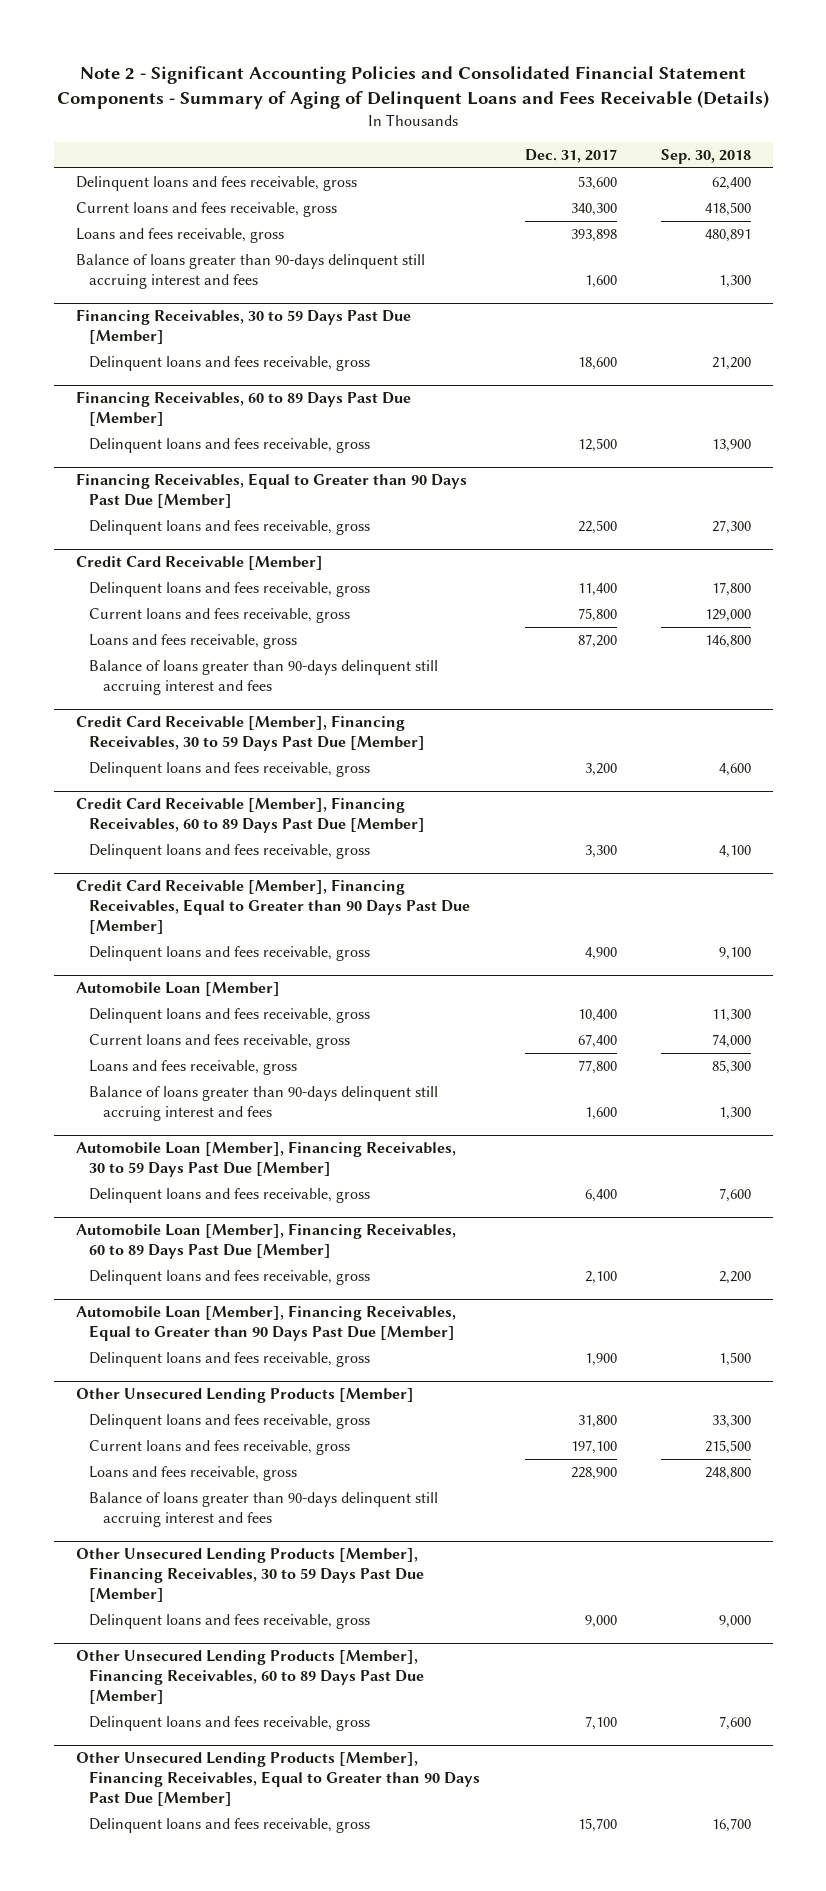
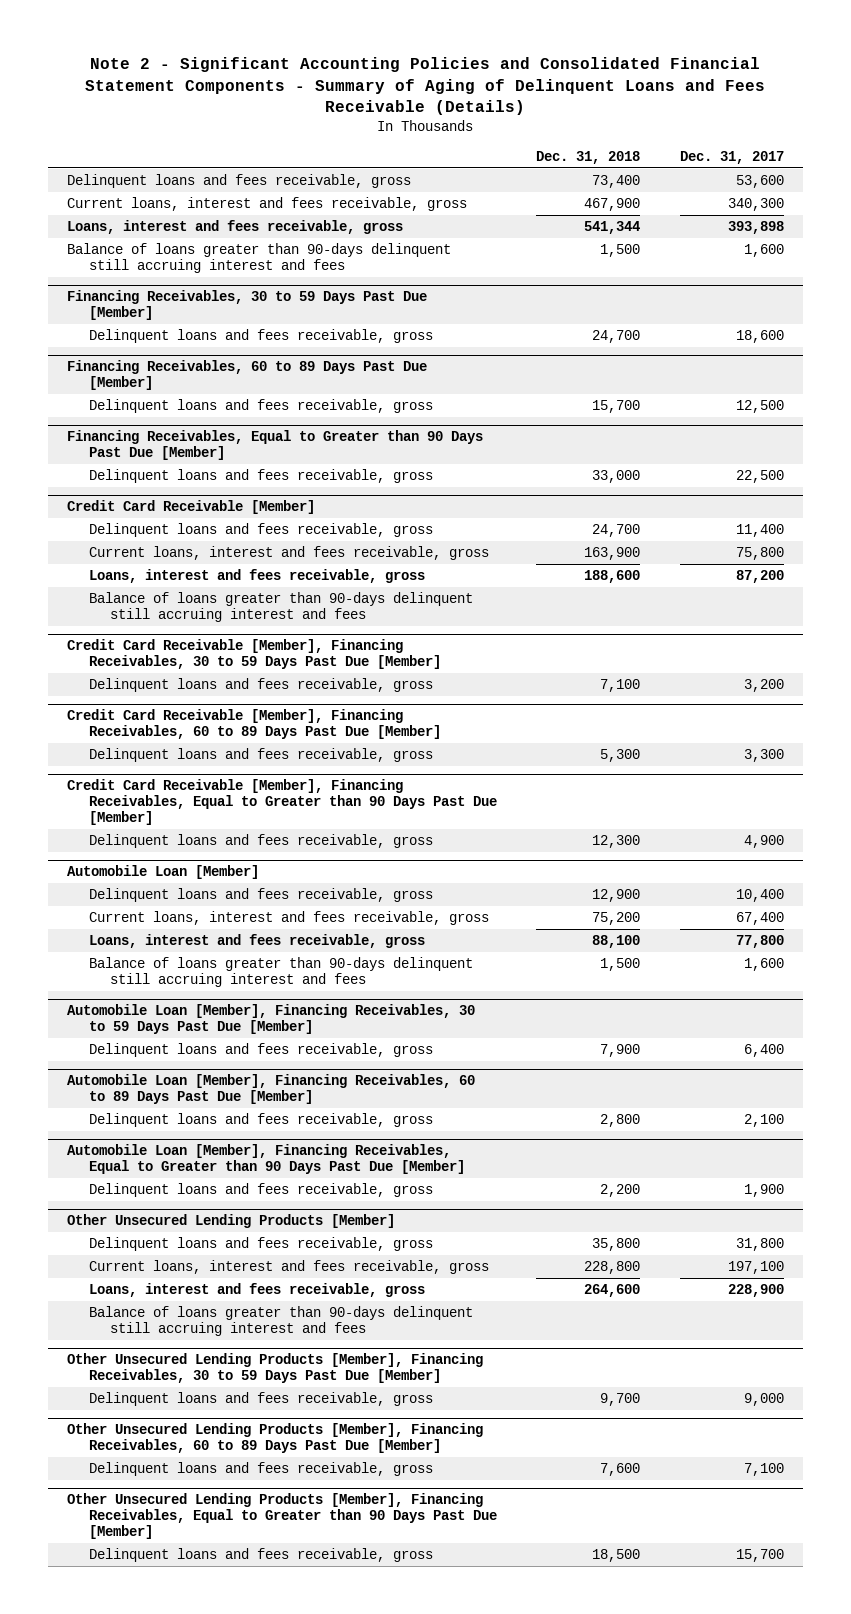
- | Dec. 31, 2017 | Sep. 30, 2018
+ | Dec. 31, 2018 | Dec. 31, 2017
- Current loans and fees receivable, gross | 340,300 | 418,500
- Loans and fees receivable, gross | 393,898 | 480,891
+ Current loans, interest and fees receivable, gross | 467,900 | 340,300
+ Loans, interest and fees receivable, gross | 541,344 | 393,898
@ Credit Card Receivable [Member]
- Current loans and fees receivable, gross | 75,800 | 129,000
- Loans and fees receivable, gross | 87,200 | 146,800
+ Current loans, interest and fees receivable, gross | 163,900 | 75,800
+ Loans, interest and fees receivable, gross | 188,600 | 87,200
@ Automobile Loan [Member]
- Current loans and fees receivable, gross | 67,400 | 74,000
- Loans and fees receivable, gross | 77,800 | 85,300
+ Current loans, interest and fees receivable, gross | 75,200 | 67,400
+ Loans, interest and fees receivable, gross | 88,100 | 77,800
@ Other Unsecured Lending Products [Member]
- Current loans and fees receivable, gross | 197,100 | 215,500
- Loans and fees receivable, gross | 228,900 | 248,800
+ Current loans, interest and fees receivable, gross | 228,800 | 197,100
+ Loans, interest and fees receivable, gross | 264,600 | 228,900

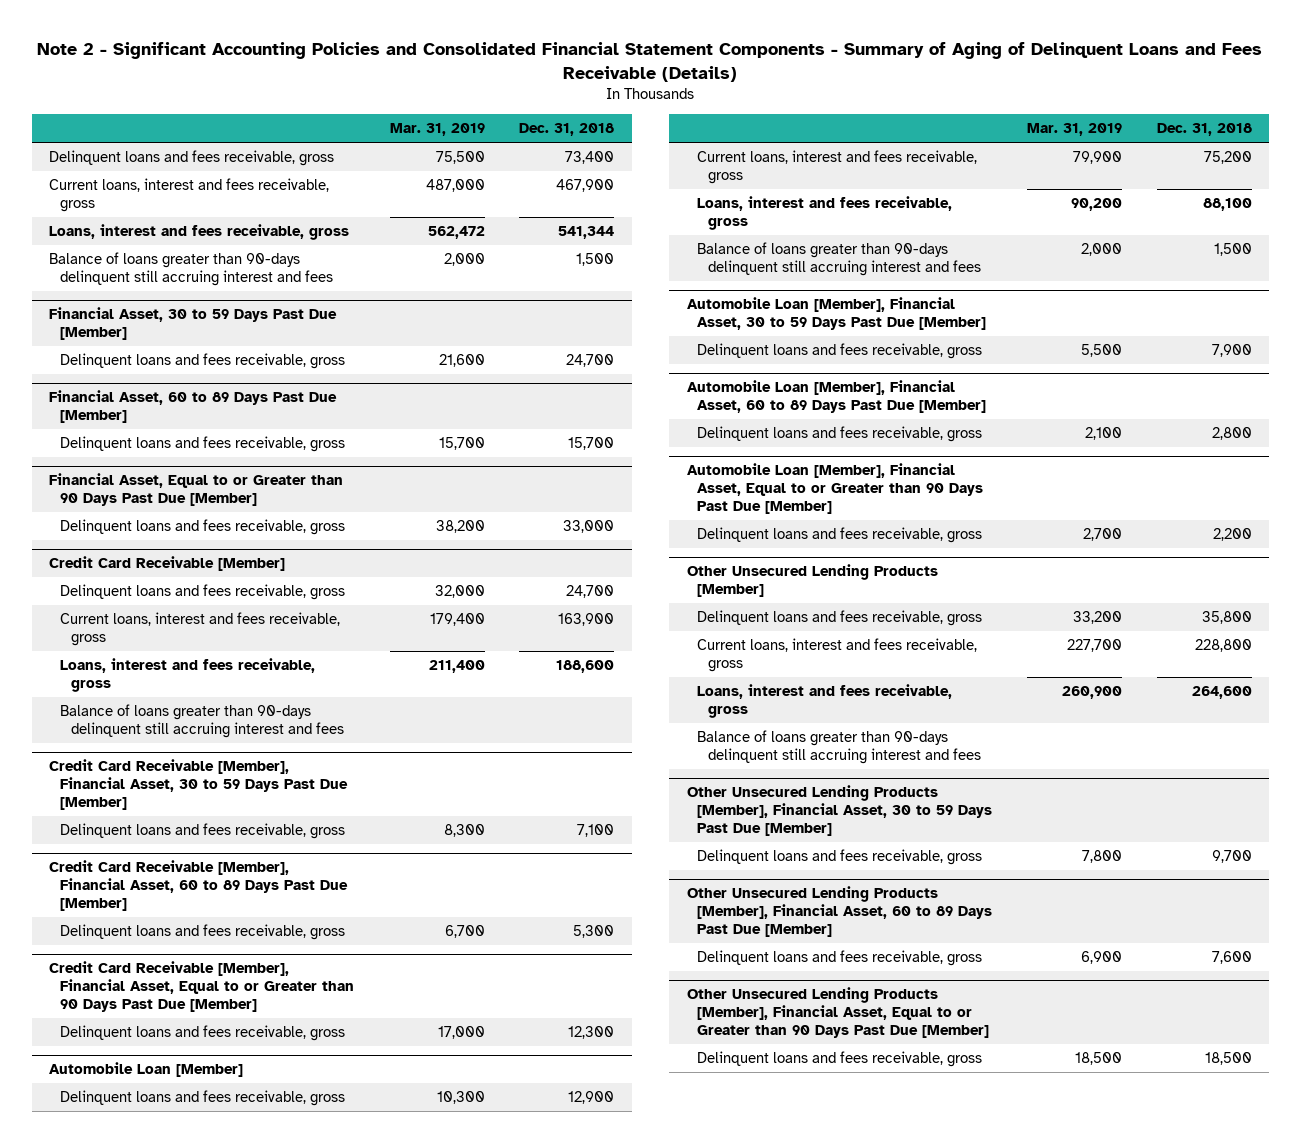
- | Dec. 31, 2018 | Dec. 31, 2017
+ | Mar. 31, 2019 | Dec. 31, 2018
- Financing Receivables, 30 to 59 Days Past Due [Member]
+ Financial Asset, 30 to 59 Days Past Due [Member]
- Financing Receivables, 60 to 89 Days Past Due [Member]
+ Financial Asset, 60 to 89 Days Past Due [Member]
- Financing Receivables, Equal to Greater than 90 Days Past Due [Member]
+ Financial Asset, Equal to or Greater than 90 Days Past Due [Member]
- Credit Card Receivable [Member], Financing Receivables, 30 to 59 Days Past Due [Member]
+ Credit Card Receivable [Member], Financial Asset, 30 to 59 Days Past Due [Member]
- Credit Card Receivable [Member], Financing Receivables, 60 to 89 Days Past Due [Member]
+ Credit Card Receivable [Member], Financial Asset, 60 to 89 Days Past Due [Member]
- Credit Card Receivable [Member], Financing Receivables, Equal to Greater than 90 Days Past Due [Member]
+ Credit Card Receivable [Member], Financial Asset, Equal to or Greater than 90 Days Past Due [Member]
- Automobile Loan [Member], Financing Receivables, 30 to 59 Days Past Due [Member]
+ Automobile Loan [Member], Financial Asset, 30 to 59 Days Past Due [Member]
- Automobile Loan [Member], Financing Receivables, 60 to 89 Days Past Due [Member]
+ Automobile Loan [Member], Financial Asset, 60 to 89 Days Past Due [Member]
- Automobile Loan [Member], Financing Receivables, Equal to Greater than 90 Days Past Due [Member]
+ Automobile Loan [Member], Financial Asset, Equal to or Greater than 90 Days Past Due [Member]
- Other Unsecured Lending Products [Member], Financing Receivables, 30 to 59 Days Past Due [Member]
+ Other Unsecured Lending Products [Member], Financial Asset, 30 to 59 Days Past Due [Member]
- Other Unsecured Lending Products [Member], Financing Receivables, 60 to 89 Days Past Due [Member]
+ Other Unsecured Lending Products [Member], Financial Asset, 60 to 89 Days Past Due [Member]
- Other Unsecured Lending Products [Member], Financing Receivables, Equal to Greater than 90 Days Past Due [Member]
+ Other Unsecured Lending Products [Member], Financial Asset, Equal to or Greater than 90 Days Past Due [Member]

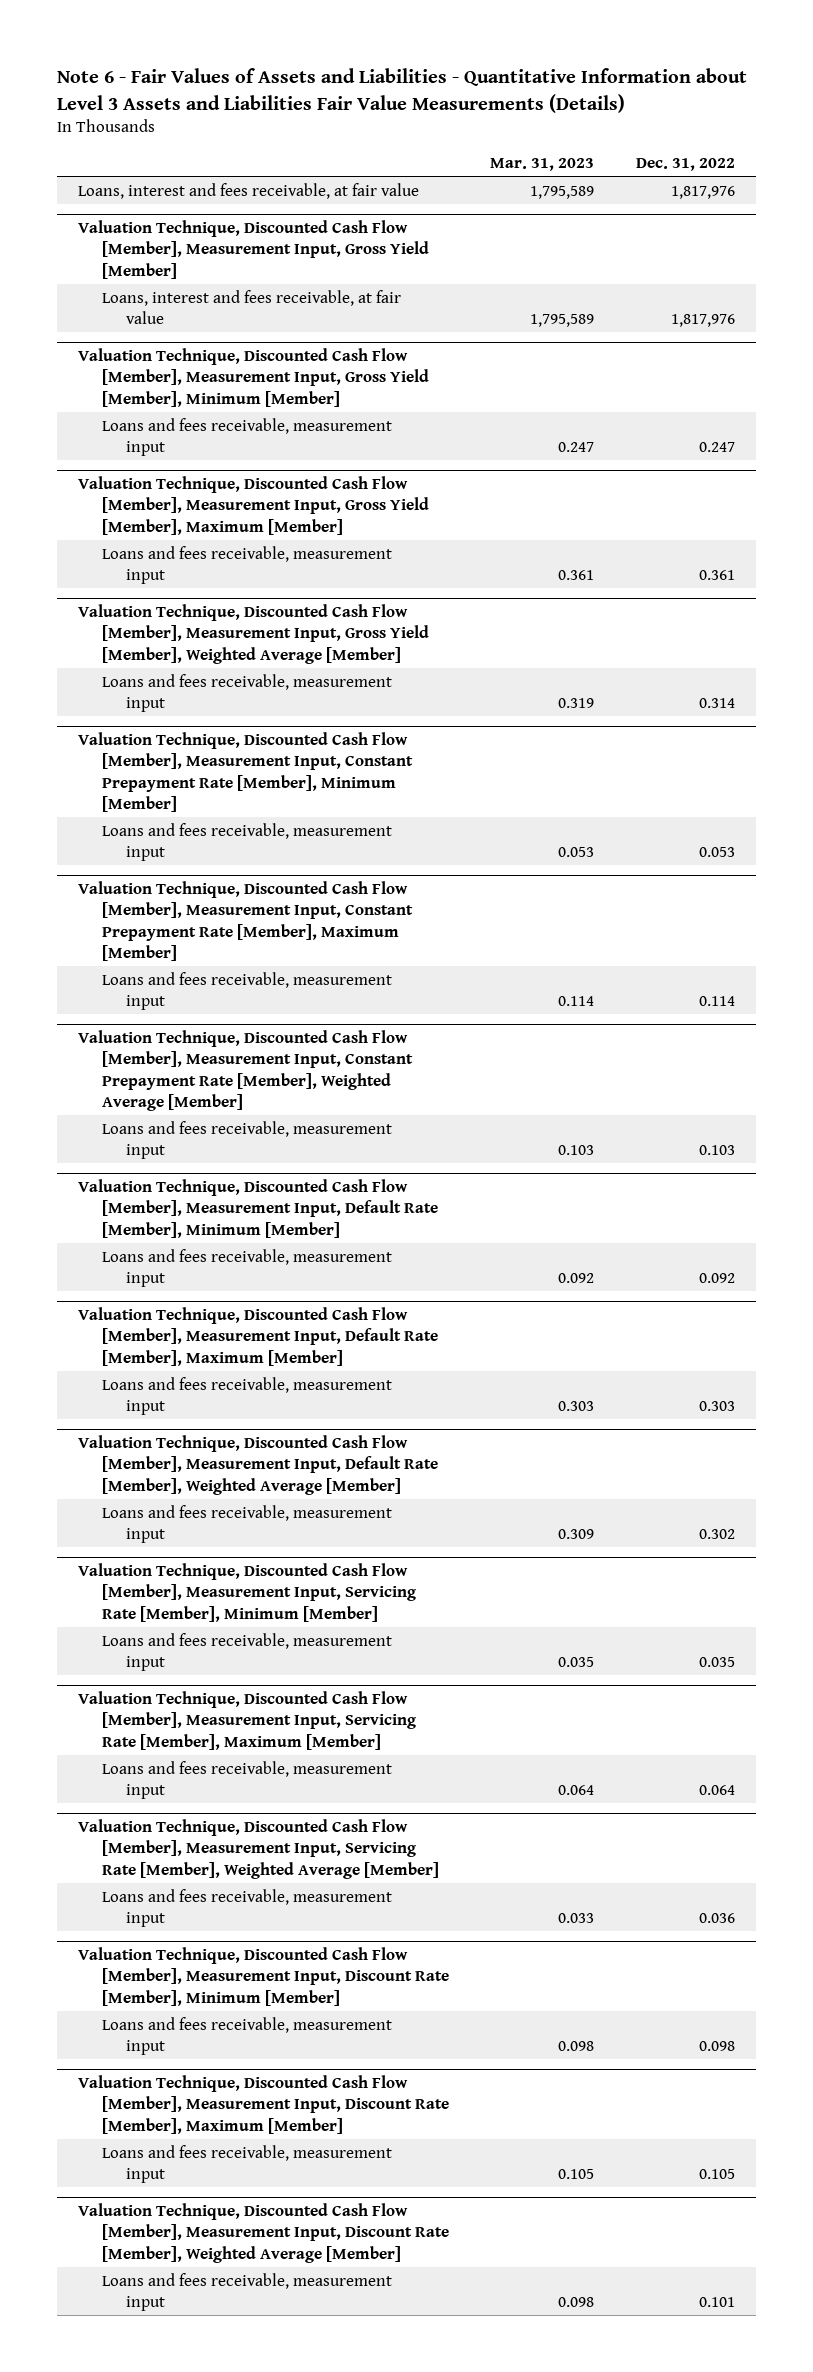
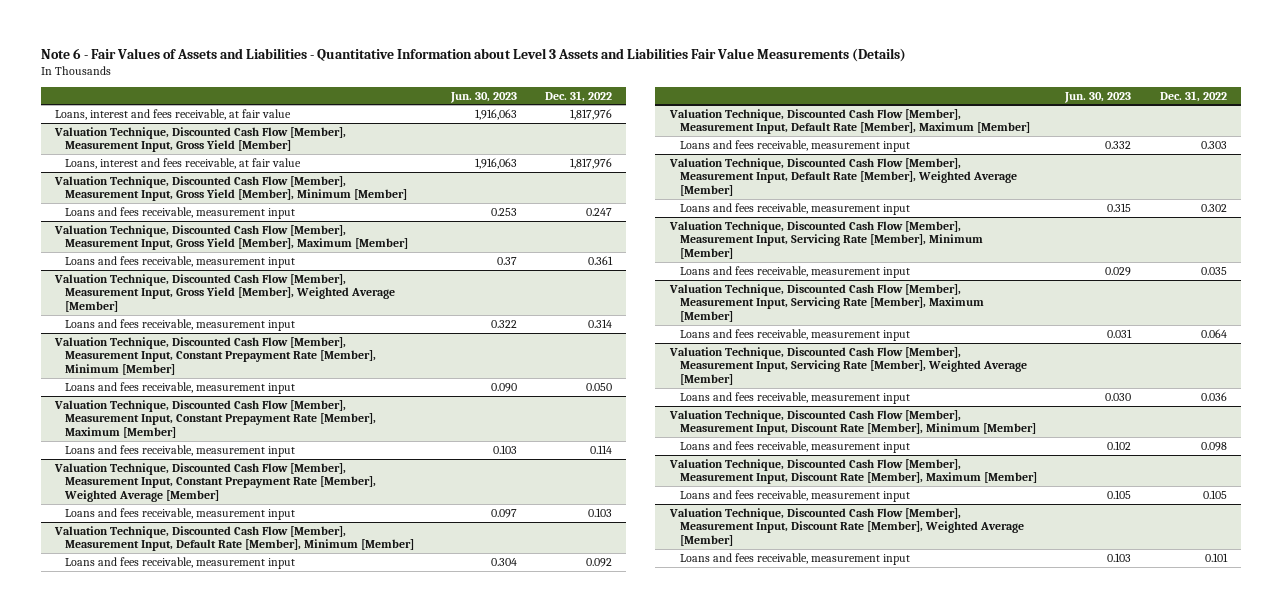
- | Mar. 31, 2023 | Dec. 31, 2022
+ | Jun. 30, 2023 | Dec. 31, 2022
@ Valuation Technique, Discounted Cash Flow [Member], Measurement Input, Constant Prepayment Rate [Member], Minimum [Member]
- Loans and fees receivable, measurement input | 0.053 | 0.053
+ Loans and fees receivable, measurement input | 0.090 | 0.050

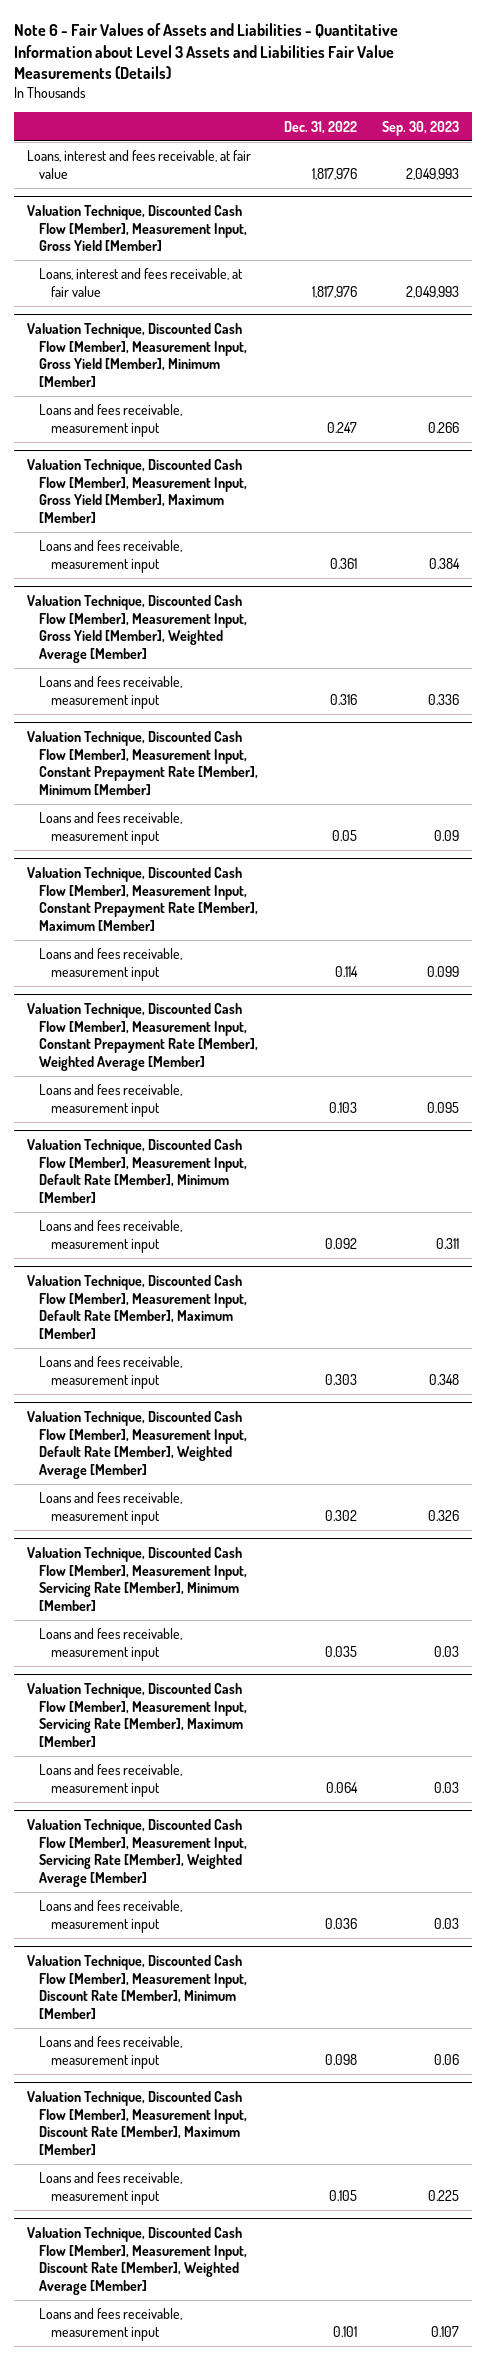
- | Jun. 30, 2023 | Dec. 31, 2022
+ | Dec. 31, 2022 | Sep. 30, 2023
@ Valuation Technique, Discounted Cash Flow [Member], Measurement Input, Gross Yield [Member], Weighted Average [Member]
- Loans and fees receivable, measurement input | 0.322 | 0.314
+ Loans and fees receivable, measurement input | 0.316 | 0.336
@ Valuation Technique, Discounted Cash Flow [Member], Measurement Input, Constant Prepayment Rate [Member], Minimum [Member]
- Loans and fees receivable, measurement input | 0.090 | 0.050
+ Loans and fees receivable, measurement input | 0.05 | 0.09

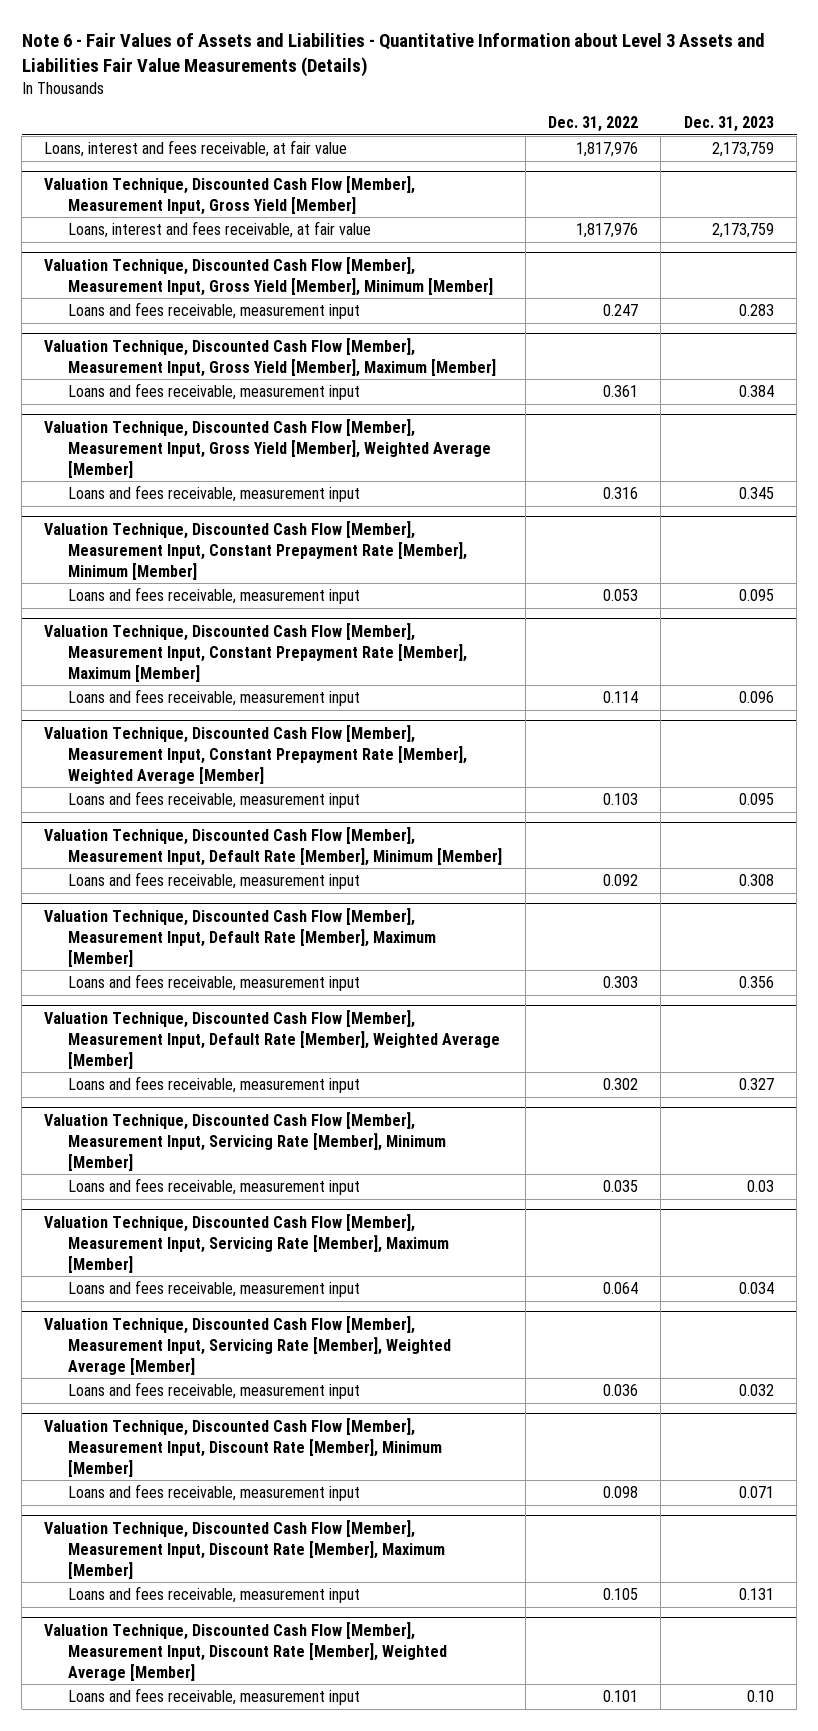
- | Dec. 31, 2022 | Sep. 30, 2023
+ | Dec. 31, 2022 | Dec. 31, 2023
@ Valuation Technique, Discounted Cash Flow [Member], Measurement Input, Constant Prepayment Rate [Member], Minimum [Member]
- Loans and fees receivable, measurement input | 0.05 | 0.09
+ Loans and fees receivable, measurement input | 0.053 | 0.095

